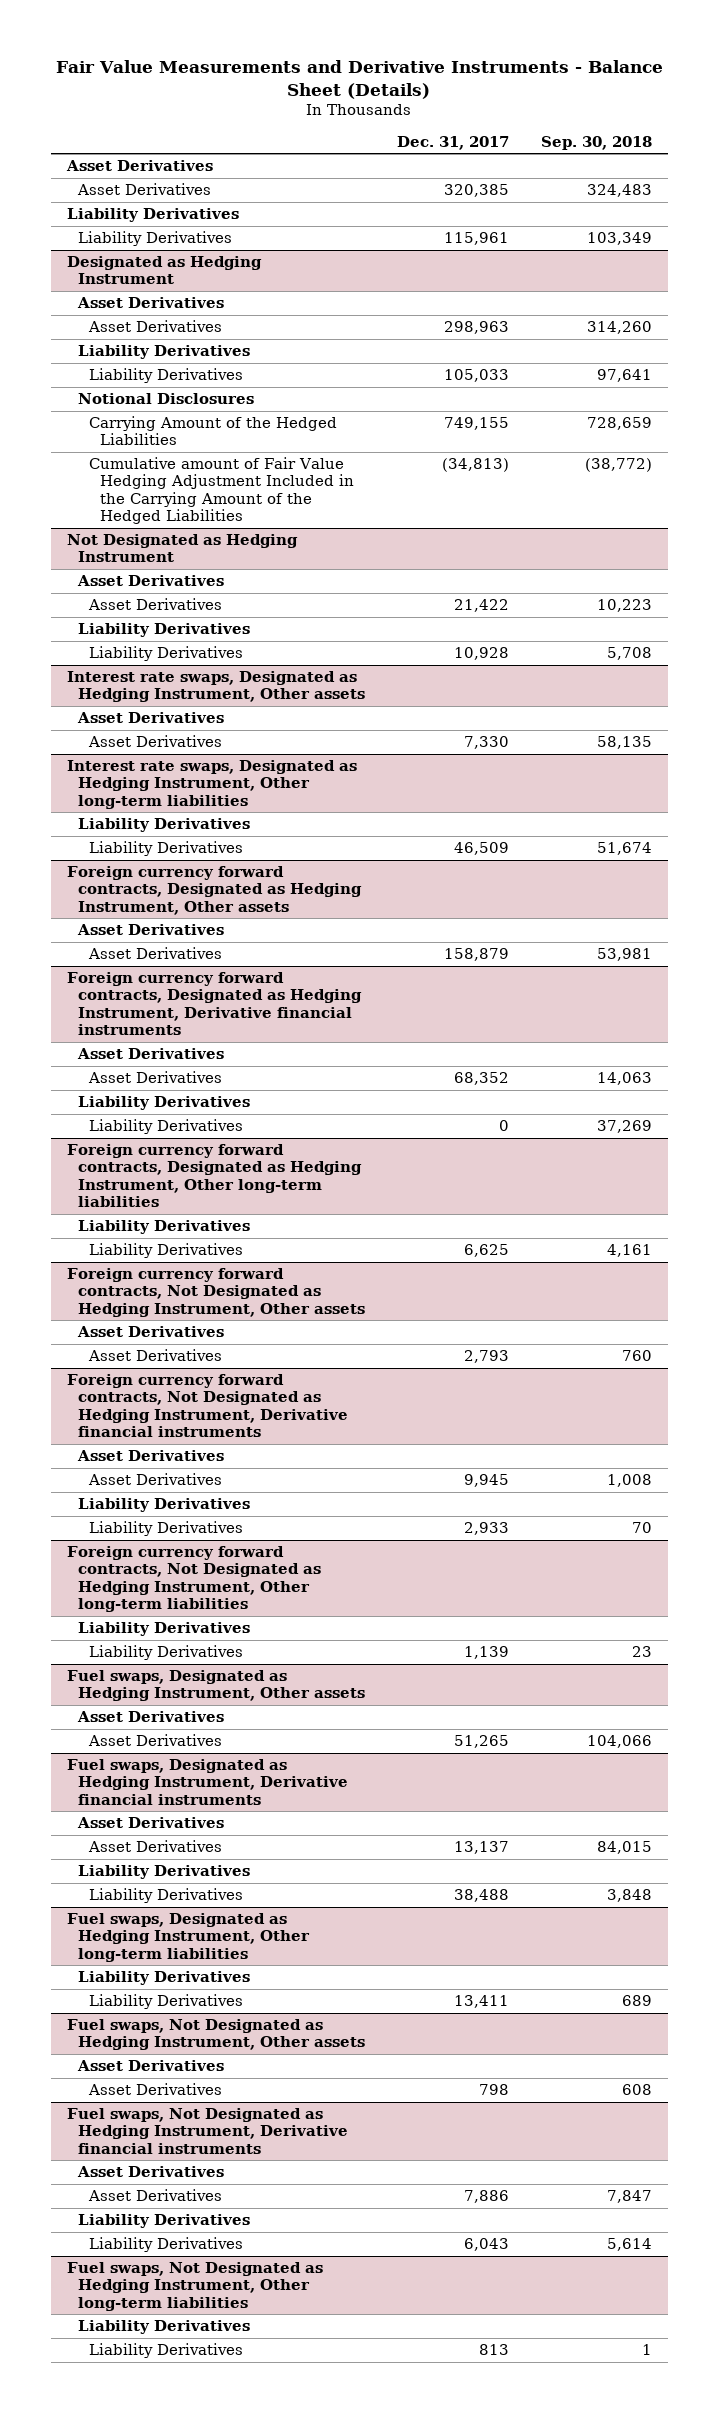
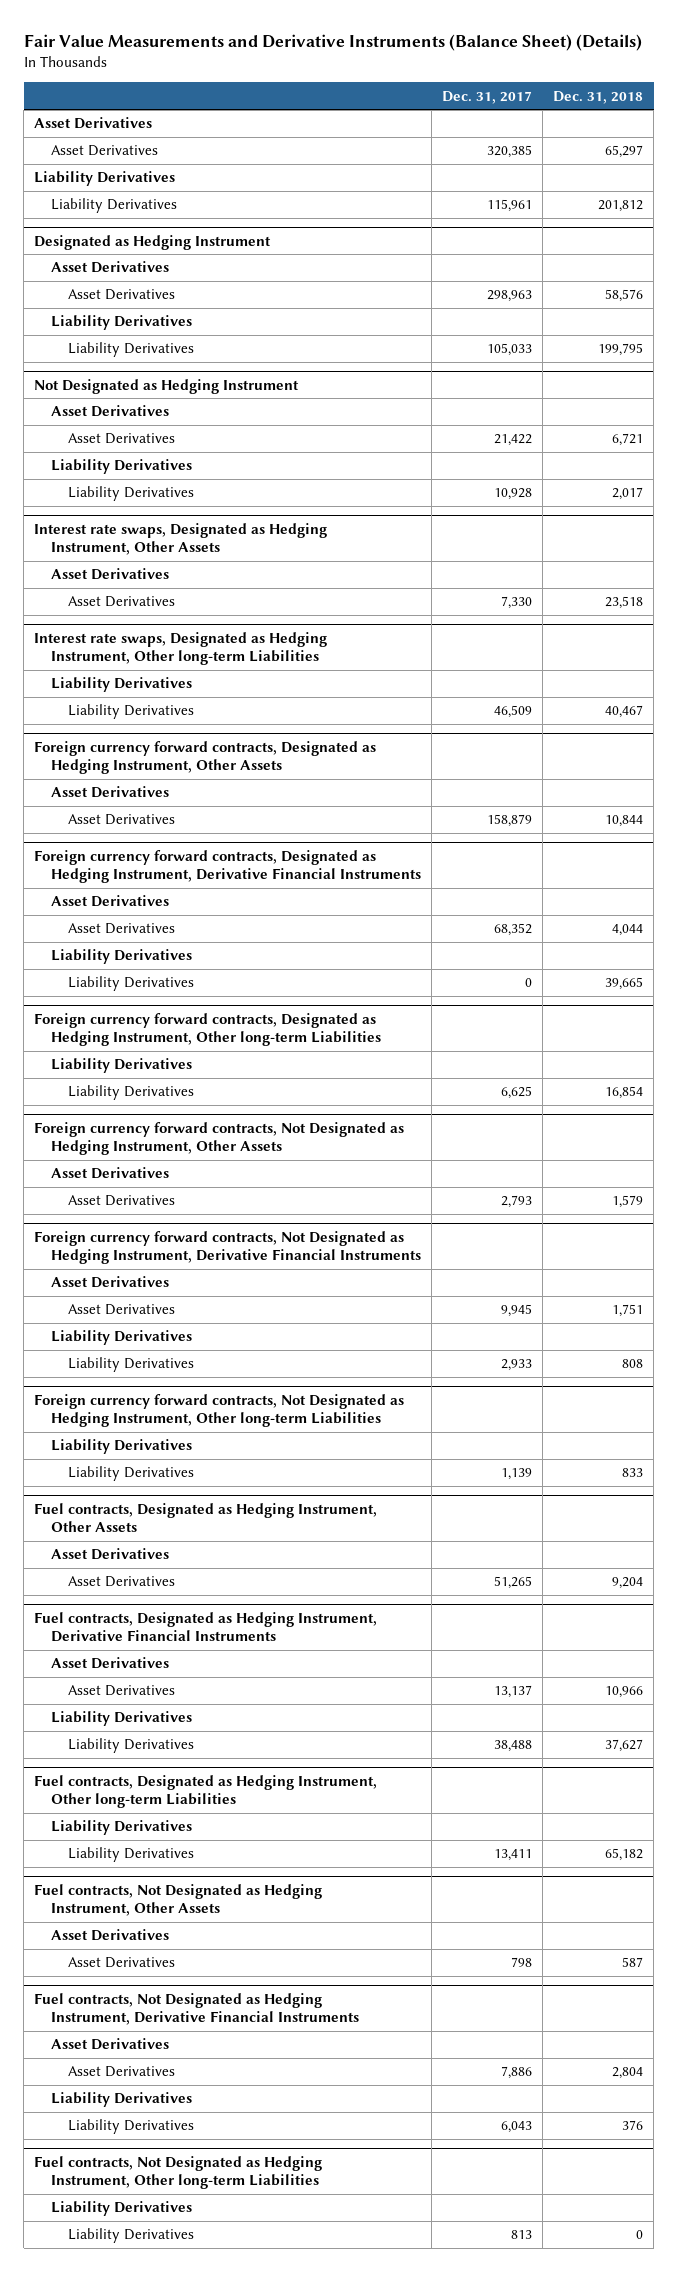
- Fair Value Measurements and Derivative Instruments - Balance Sheet (Details)
+ Fair Value Measurements and Derivative Instruments (Balance Sheet) (Details)
- | Dec. 31, 2017 | Sep. 30, 2018
+ | Dec. 31, 2017 | Dec. 31, 2018
@ Designated as Hedging Instrument
- Notional Disclosures
- Carrying Amount of the Hedged Liabilities | 749,155 | 728,659
- Cumulative amount of Fair Value Hedging Adjustment Included in the Carrying Amount of the Hedged Liabilities | (34,813) | (38,772)
- Interest rate swaps, Designated as Hedging Instrument, Other assets
+ Interest rate swaps, Designated as Hedging Instrument, Other Assets
- Interest rate swaps, Designated as Hedging Instrument, Other long-term liabilities
+ Interest rate swaps, Designated as Hedging Instrument, Other long-term Liabilities
- Foreign currency forward contracts, Designated as Hedging Instrument, Other assets
+ Foreign currency forward contracts, Designated as Hedging Instrument, Other Assets
- Foreign currency forward contracts, Designated as Hedging Instrument, Derivative financial instruments
+ Foreign currency forward contracts, Designated as Hedging Instrument, Derivative Financial Instruments
- Foreign currency forward contracts, Designated as Hedging Instrument, Other long-term liabilities
+ Foreign currency forward contracts, Designated as Hedging Instrument, Other long-term Liabilities
- Foreign currency forward contracts, Not Designated as Hedging Instrument, Other assets
+ Foreign currency forward contracts, Not Designated as Hedging Instrument, Other Assets
- Foreign currency forward contracts, Not Designated as Hedging Instrument, Derivative financial instruments
+ Foreign currency forward contracts, Not Designated as Hedging Instrument, Derivative Financial Instruments
- Foreign currency forward contracts, Not Designated as Hedging Instrument, Other long-term liabilities
+ Foreign currency forward contracts, Not Designated as Hedging Instrument, Other long-term Liabilities
- Fuel swaps, Designated as Hedging Instrument, Other assets
+ Fuel contracts, Designated as Hedging Instrument, Other Assets
- Fuel swaps, Designated as Hedging Instrument, Derivative financial instruments
+ Fuel contracts, Designated as Hedging Instrument, Derivative Financial Instruments
- Fuel swaps, Designated as Hedging Instrument, Other long-term liabilities
+ Fuel contracts, Designated as Hedging Instrument, Other long-term Liabilities
- Fuel swaps, Not Designated as Hedging Instrument, Other assets
+ Fuel contracts, Not Designated as Hedging Instrument, Other Assets
- Fuel swaps, Not Designated as Hedging Instrument, Derivative financial instruments
+ Fuel contracts, Not Designated as Hedging Instrument, Derivative Financial Instruments
- Fuel swaps, Not Designated as Hedging Instrument, Other long-term liabilities
+ Fuel contracts, Not Designated as Hedging Instrument, Other long-term Liabilities

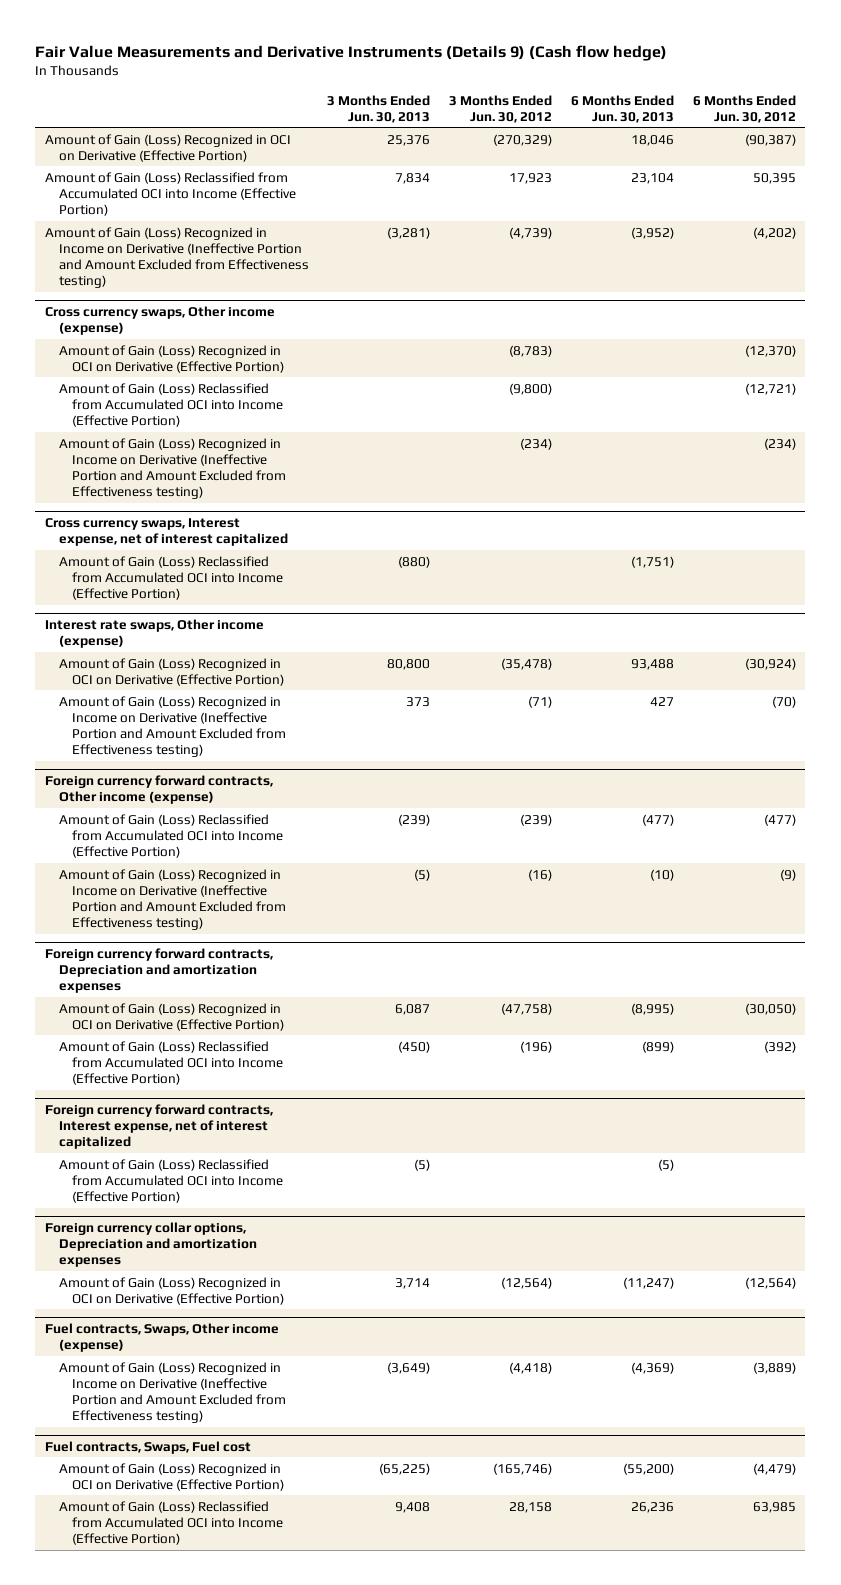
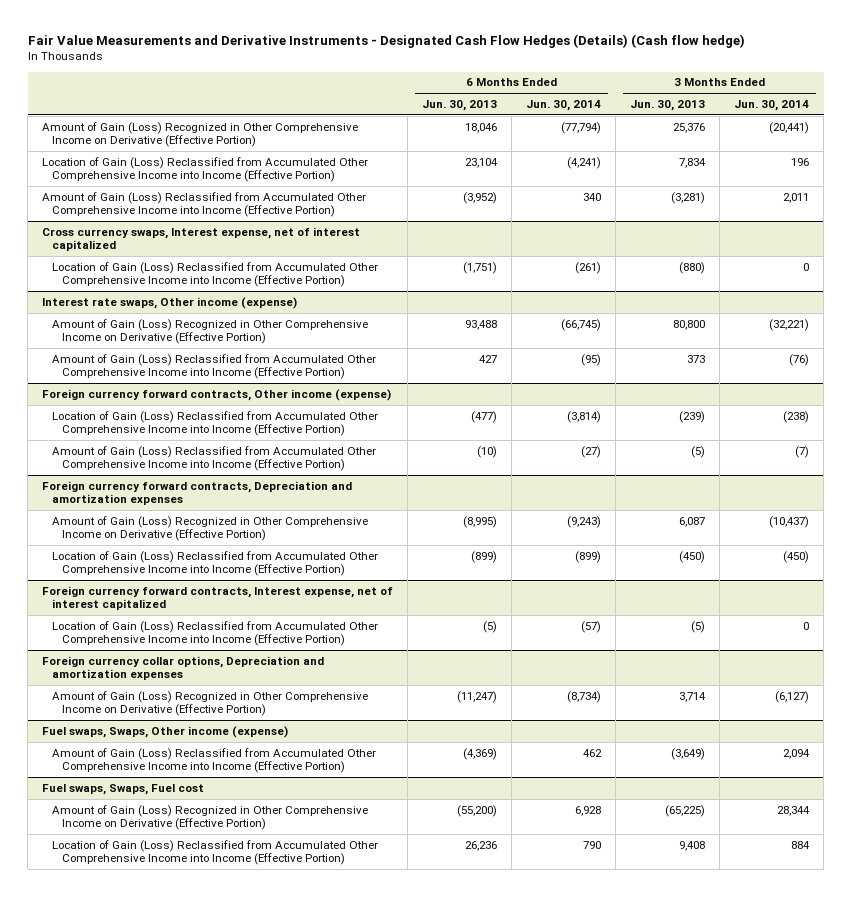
- Fair Value Measurements and Derivative Instruments (Details 9) (Cash flow hedge)
+ Fair Value Measurements and Derivative Instruments - Designated Cash Flow Hedges (Details) (Cash flow hedge)
- | 3 Months Ended Jun. 30, 2013 | 3 Months Ended Jun. 30, 2012 | 6 Months Ended Jun. 30, 2013 | 6 Months Ended Jun. 30, 2012
+ | 6 Months Ended Jun. 30, 2013 | 6 Months Ended Jun. 30, 2014 | 3 Months Ended Jun. 30, 2013 | 3 Months Ended Jun. 30, 2014
- Amount of Gain (Loss) Recognized in OCI on Derivative (Effective Portion) | 25,376 | (270,329) | 18,046 | (90,387)
- Amount of Gain (Loss) Reclassified from Accumulated OCI into Income (Effective Portion) | 7,834 | 17,923 | 23,104 | 50,395
- Amount of Gain (Loss) Recognized in Income on Derivative (Ineffective Portion and Amount Excluded from Effectiveness testing) | (3,281) | (4,739) | (3,952) | (4,202)
- Cross currency swaps, Other income (expense)
- Amount of Gain (Loss) Recognized in OCI on Derivative (Effective Portion) | | (8,783) | | (12,370)
- Amount of Gain (Loss) Reclassified from Accumulated OCI into Income (Effective Portion) | | (9,800) | | (12,721)
- Amount of Gain (Loss) Recognized in Income on Derivative (Ineffective Portion and Amount Excluded from Effectiveness testing) | | (234) | | (234)
+ Amount of Gain (Loss) Recognized in Other Comprehensive Income on Derivative (Effective Portion) | 18,046 | (77,794) | 25,376 | (20,441)
+ Location of Gain (Loss) Reclassified from Accumulated Other Comprehensive Income into Income (Effective Portion) | 23,104 | (4,241) | 7,834 | 196
+ Amount of Gain (Loss) Reclassified from Accumulated Other Comprehensive Income into Income (Effective Portion) | (3,952) | 340 | (3,281) | 2,011
@ Cross currency swaps, Interest expense, net of interest capitalized
- Amount of Gain (Loss) Reclassified from Accumulated OCI into Income (Effective Portion) | (880) | | (1,751) |
+ Location of Gain (Loss) Reclassified from Accumulated Other Comprehensive Income into Income (Effective Portion) | (1,751) | (261) | (880) | 0
@ Interest rate swaps, Other income (expense)
- Amount of Gain (Loss) Recognized in OCI on Derivative (Effective Portion) | 80,800 | (35,478) | 93,488 | (30,924)
- Amount of Gain (Loss) Recognized in Income on Derivative (Ineffective Portion and Amount Excluded from Effectiveness testing) | 373 | (71) | 427 | (70)
+ Amount of Gain (Loss) Recognized in Other Comprehensive Income on Derivative (Effective Portion) | 93,488 | (66,745) | 80,800 | (32,221)
+ Amount of Gain (Loss) Reclassified from Accumulated Other Comprehensive Income into Income (Effective Portion) | 427 | (95) | 373 | (76)
@ Foreign currency forward contracts, Other income (expense)
- Amount of Gain (Loss) Reclassified from Accumulated OCI into Income (Effective Portion) | (239) | (239) | (477) | (477)
- Amount of Gain (Loss) Recognized in Income on Derivative (Ineffective Portion and Amount Excluded from Effectiveness testing) | (5) | (16) | (10) | (9)
+ Location of Gain (Loss) Reclassified from Accumulated Other Comprehensive Income into Income (Effective Portion) | (477) | (3,814) | (239) | (238)
+ Amount of Gain (Loss) Reclassified from Accumulated Other Comprehensive Income into Income (Effective Portion) | (10) | (27) | (5) | (7)
@ Foreign currency forward contracts, Depreciation and amortization expenses
- Amount of Gain (Loss) Recognized in OCI on Derivative (Effective Portion) | 6,087 | (47,758) | (8,995) | (30,050)
- Amount of Gain (Loss) Reclassified from Accumulated OCI into Income (Effective Portion) | (450) | (196) | (899) | (392)
+ Amount of Gain (Loss) Recognized in Other Comprehensive Income on Derivative (Effective Portion) | (8,995) | (9,243) | 6,087 | (10,437)
+ Location of Gain (Loss) Reclassified from Accumulated Other Comprehensive Income into Income (Effective Portion) | (899) | (899) | (450) | (450)
@ Foreign currency forward contracts, Interest expense, net of interest capitalized
- Amount of Gain (Loss) Reclassified from Accumulated OCI into Income (Effective Portion) | (5) | | (5) |
+ Location of Gain (Loss) Reclassified from Accumulated Other Comprehensive Income into Income (Effective Portion) | (5) | (57) | (5) | 0
@ Foreign currency collar options, Depreciation and amortization expenses
- Amount of Gain (Loss) Recognized in OCI on Derivative (Effective Portion) | 3,714 | (12,564) | (11,247) | (12,564)
- Fuel contracts, Swaps, Other income (expense)
- Amount of Gain (Loss) Recognized in Income on Derivative (Ineffective Portion and Amount Excluded from Effectiveness testing) | (3,649) | (4,418) | (4,369) | (3,889)
- Fuel contracts, Swaps, Fuel cost
- Amount of Gain (Loss) Recognized in OCI on Derivative (Effective Portion) | (65,225) | (165,746) | (55,200) | (4,479)
- Amount of Gain (Loss) Reclassified from Accumulated OCI into Income (Effective Portion) | 9,408 | 28,158 | 26,236 | 63,985
@ Foreign currency collar options, Depreciation and amortization expenses
+ Amount of Gain (Loss) Recognized in Other Comprehensive Income on Derivative (Effective Portion) | (11,247) | (8,734) | 3,714 | (6,127)
+ Fuel swaps, Swaps, Other income (expense)
+ Amount of Gain (Loss) Reclassified from Accumulated Other Comprehensive Income into Income (Effective Portion) | (4,369) | 462 | (3,649) | 2,094
+ Fuel swaps, Swaps, Fuel cost
+ Amount of Gain (Loss) Recognized in Other Comprehensive Income on Derivative (Effective Portion) | (55,200) | 6,928 | (65,225) | 28,344
+ Location of Gain (Loss) Reclassified from Accumulated Other Comprehensive Income into Income (Effective Portion) | 26,236 | 790 | 9,408 | 884

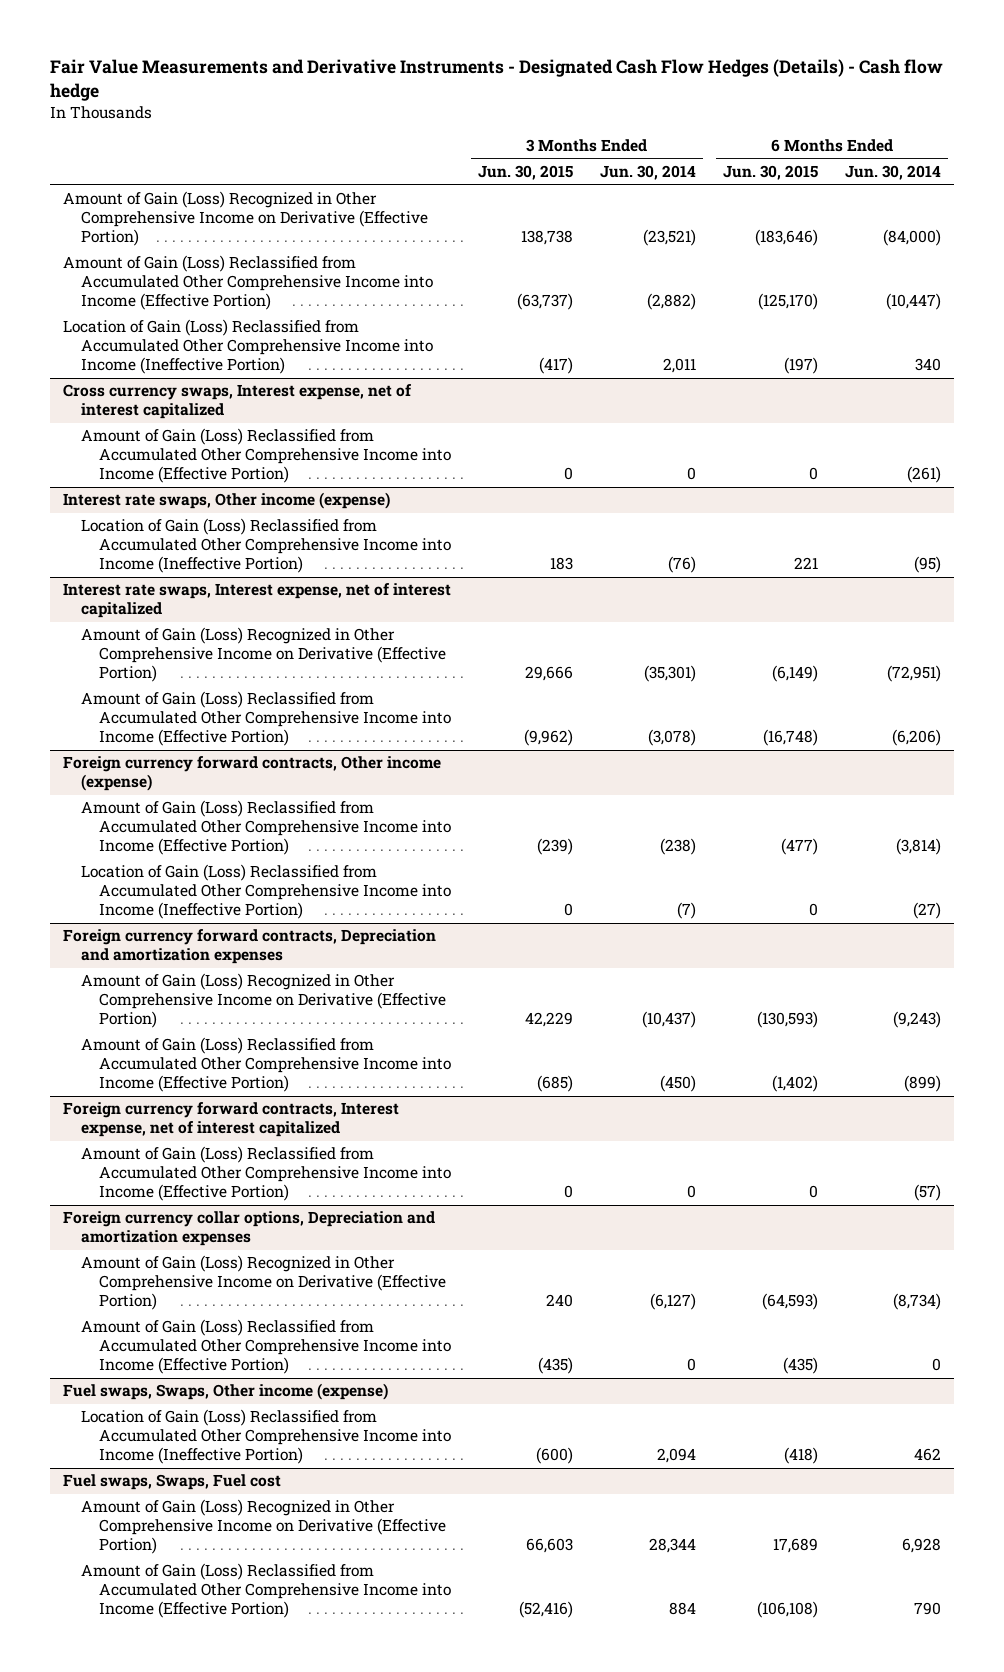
- Fair Value Measurements and Derivative Instruments - Designated Cash Flow Hedges (Details) (Cash flow hedge)
+ Fair Value Measurements and Derivative Instruments - Designated Cash Flow Hedges (Details) - Cash flow hedge
- | 6 Months Ended Jun. 30, 2013 | 6 Months Ended Jun. 30, 2014 | 3 Months Ended Jun. 30, 2013 | 3 Months Ended Jun. 30, 2014
+ | 3 Months Ended Jun. 30, 2015 | 3 Months Ended Jun. 30, 2014 | 6 Months Ended Jun. 30, 2015 | 6 Months Ended Jun. 30, 2014
- Amount of Gain (Loss) Recognized in Other Comprehensive Income on Derivative (Effective Portion) | 18,046 | (77,794) | 25,376 | (20,441)
- Location of Gain (Loss) Reclassified from Accumulated Other Comprehensive Income into Income (Effective Portion) | 23,104 | (4,241) | 7,834 | 196
- Amount of Gain (Loss) Reclassified from Accumulated Other Comprehensive Income into Income (Effective Portion) | (3,952) | 340 | (3,281) | 2,011
+ Amount of Gain (Loss) Recognized in Other Comprehensive Income on Derivative (Effective Portion) | 138,738 | (23,521) | (183,646) | (84,000)
+ Amount of Gain (Loss) Reclassified from Accumulated Other Comprehensive Income into Income (Effective Portion) | (63,737) | (2,882) | (125,170) | (10,447)
+ Location of Gain (Loss) Reclassified from Accumulated Other Comprehensive Income into Income (Ineffective Portion) | (417) | 2,011 | (197) | 340
@ Cross currency swaps, Interest expense, net of interest capitalized
- Location of Gain (Loss) Reclassified from Accumulated Other Comprehensive Income into Income (Effective Portion) | (1,751) | (261) | (880) | 0
+ Amount of Gain (Loss) Reclassified from Accumulated Other Comprehensive Income into Income (Effective Portion) | 0 | 0 | 0 | (261)
@ Interest rate swaps, Other income (expense)
- Amount of Gain (Loss) Recognized in Other Comprehensive Income on Derivative (Effective Portion) | 93,488 | (66,745) | 80,800 | (32,221)
- Amount of Gain (Loss) Reclassified from Accumulated Other Comprehensive Income into Income (Effective Portion) | 427 | (95) | 373 | (76)
+ Location of Gain (Loss) Reclassified from Accumulated Other Comprehensive Income into Income (Ineffective Portion) | 183 | (76) | 221 | (95)
+ Interest rate swaps, Interest expense, net of interest capitalized
+ Amount of Gain (Loss) Recognized in Other Comprehensive Income on Derivative (Effective Portion) | 29,666 | (35,301) | (6,149) | (72,951)
+ Amount of Gain (Loss) Reclassified from Accumulated Other Comprehensive Income into Income (Effective Portion) | (9,962) | (3,078) | (16,748) | (6,206)
@ Foreign currency forward contracts, Other income (expense)
- Location of Gain (Loss) Reclassified from Accumulated Other Comprehensive Income into Income (Effective Portion) | (477) | (3,814) | (239) | (238)
- Amount of Gain (Loss) Reclassified from Accumulated Other Comprehensive Income into Income (Effective Portion) | (10) | (27) | (5) | (7)
+ Amount of Gain (Loss) Reclassified from Accumulated Other Comprehensive Income into Income (Effective Portion) | (239) | (238) | (477) | (3,814)
+ Location of Gain (Loss) Reclassified from Accumulated Other Comprehensive Income into Income (Ineffective Portion) | 0 | (7) | 0 | (27)
@ Foreign currency forward contracts, Depreciation and amortization expenses
- Location of Gain (Loss) Reclassified from Accumulated Other Comprehensive Income into Income (Effective Portion) | (899) | (899) | (450) | (450)
+ Amount of Gain (Loss) Reclassified from Accumulated Other Comprehensive Income into Income (Effective Portion) | (685) | (450) | (1,402) | (899)
@ Foreign currency forward contracts, Interest expense, net of interest capitalized
- Location of Gain (Loss) Reclassified from Accumulated Other Comprehensive Income into Income (Effective Portion) | (5) | (57) | (5) | 0
+ Amount of Gain (Loss) Reclassified from Accumulated Other Comprehensive Income into Income (Effective Portion) | 0 | 0 | 0 | (57)
@ Foreign currency collar options, Depreciation and amortization expenses
+ Amount of Gain (Loss) Reclassified from Accumulated Other Comprehensive Income into Income (Effective Portion) | (435) | 0 | (435) | 0
@ Fuel swaps, Swaps, Other income (expense)
- Amount of Gain (Loss) Reclassified from Accumulated Other Comprehensive Income into Income (Effective Portion) | (4,369) | 462 | (3,649) | 2,094
+ Location of Gain (Loss) Reclassified from Accumulated Other Comprehensive Income into Income (Ineffective Portion) | (600) | 2,094 | (418) | 462
@ Fuel swaps, Swaps, Fuel cost
- Location of Gain (Loss) Reclassified from Accumulated Other Comprehensive Income into Income (Effective Portion) | 26,236 | 790 | 9,408 | 884
+ Amount of Gain (Loss) Reclassified from Accumulated Other Comprehensive Income into Income (Effective Portion) | (52,416) | 884 | (106,108) | 790

